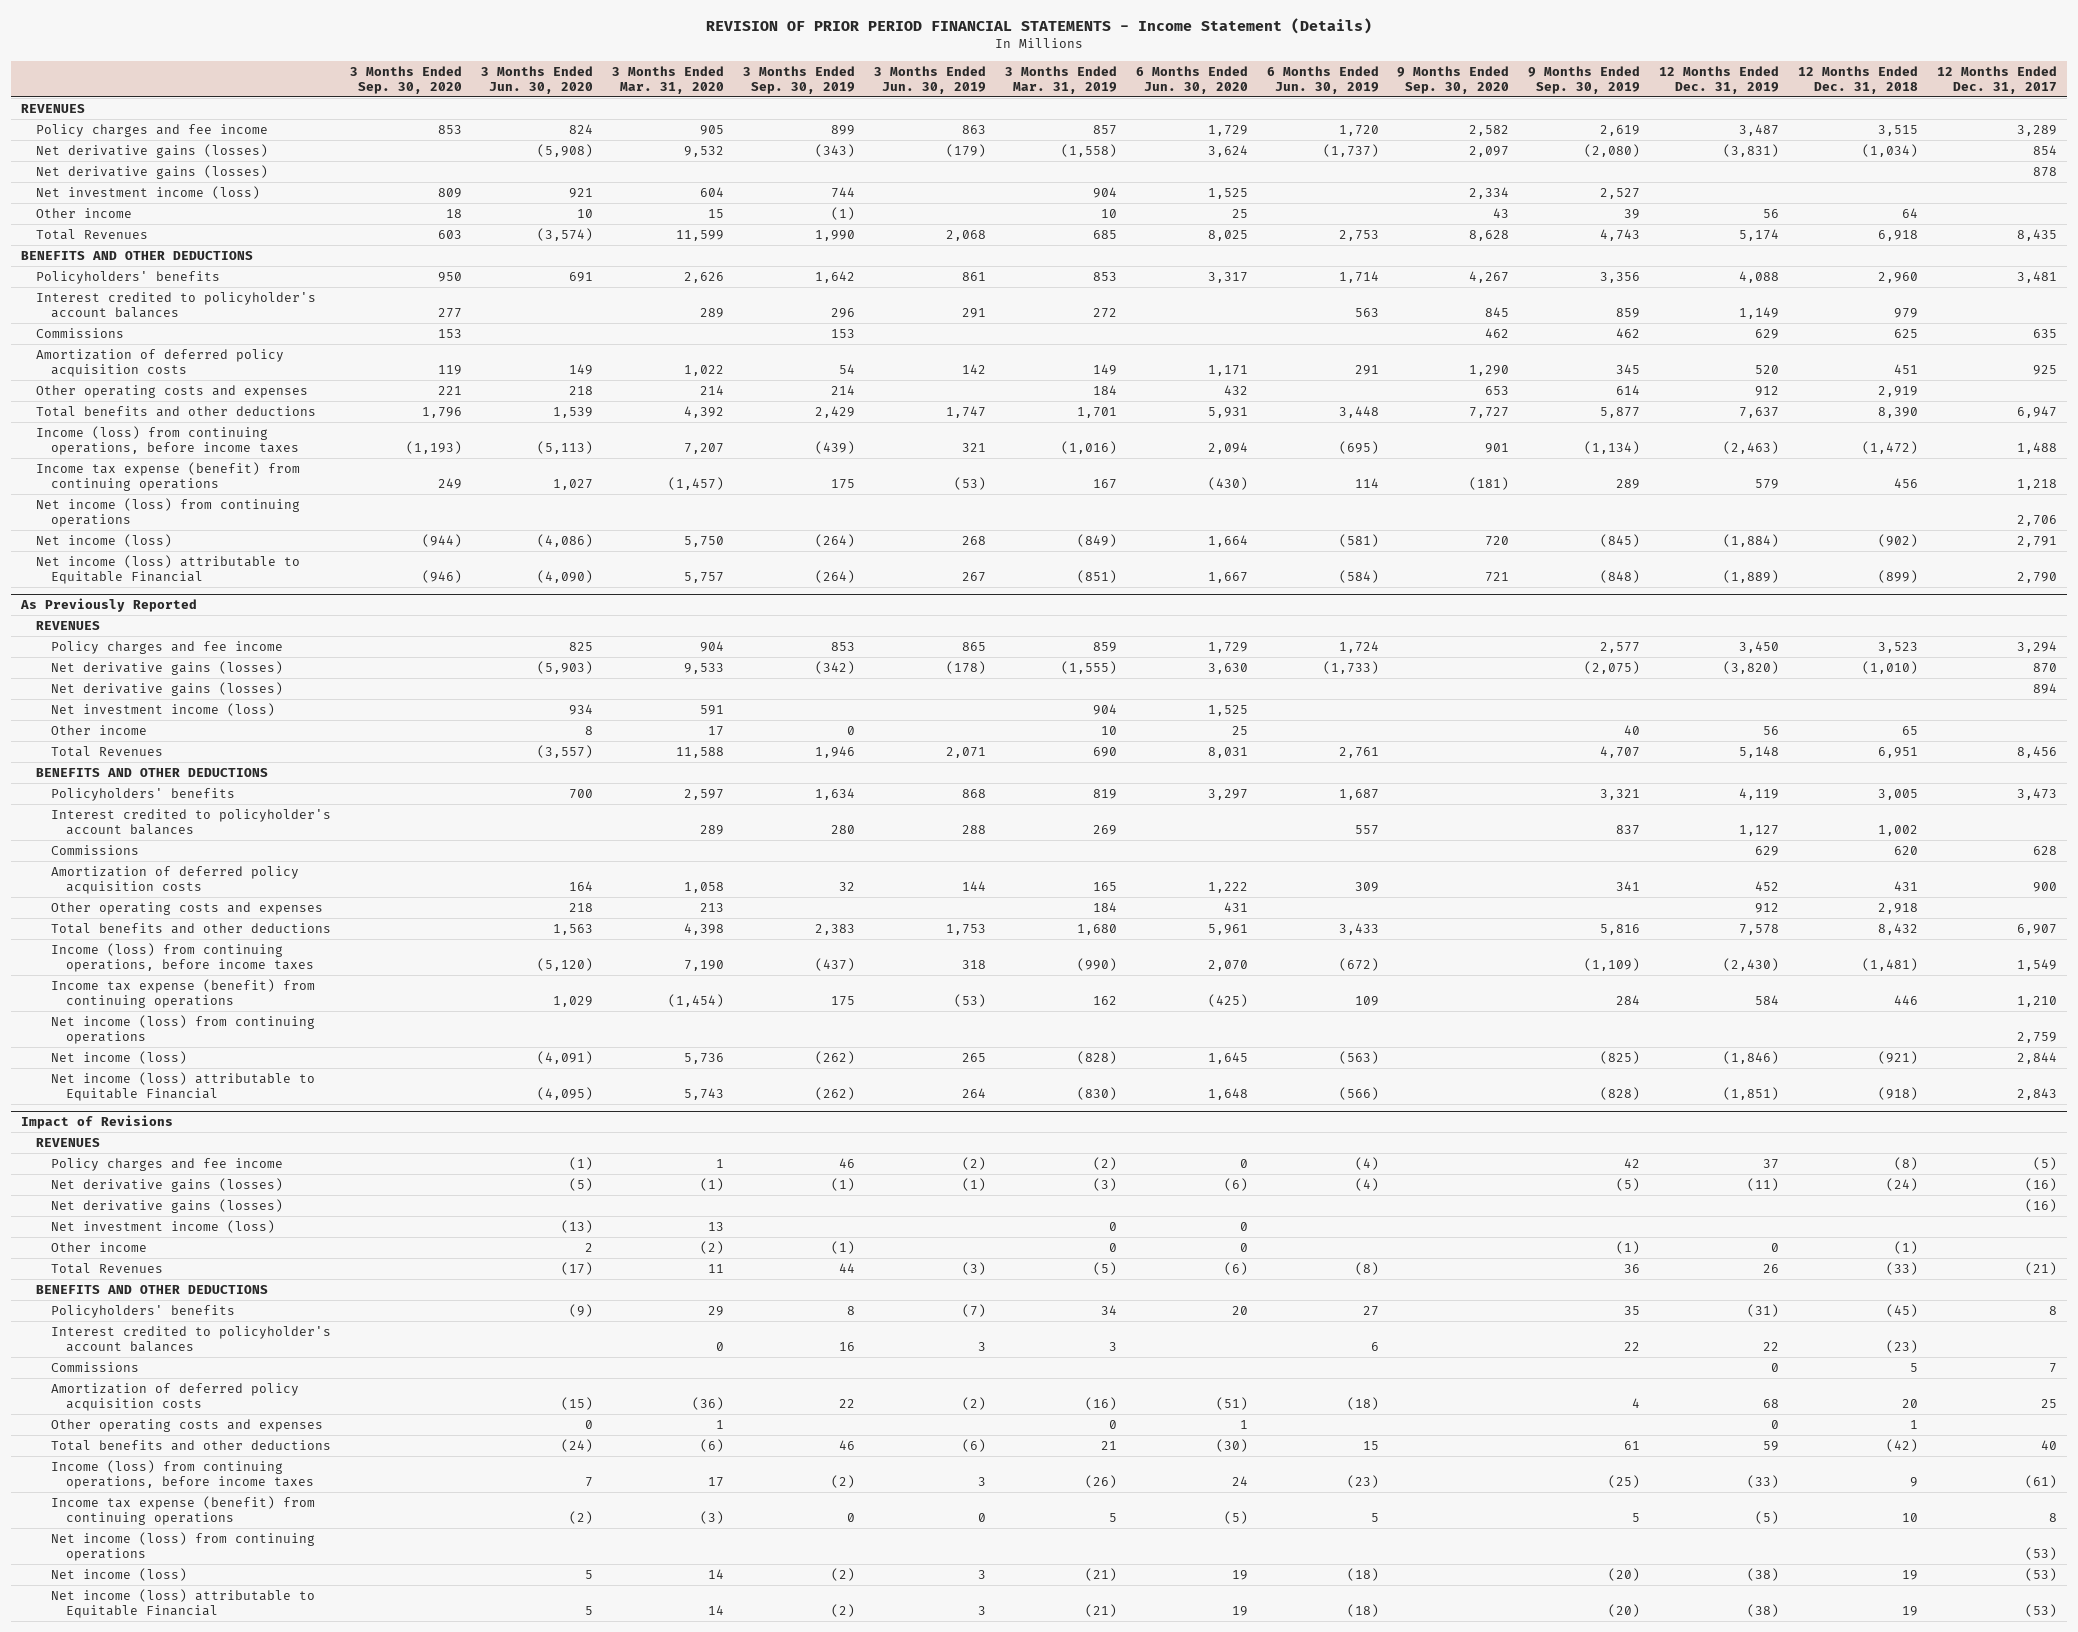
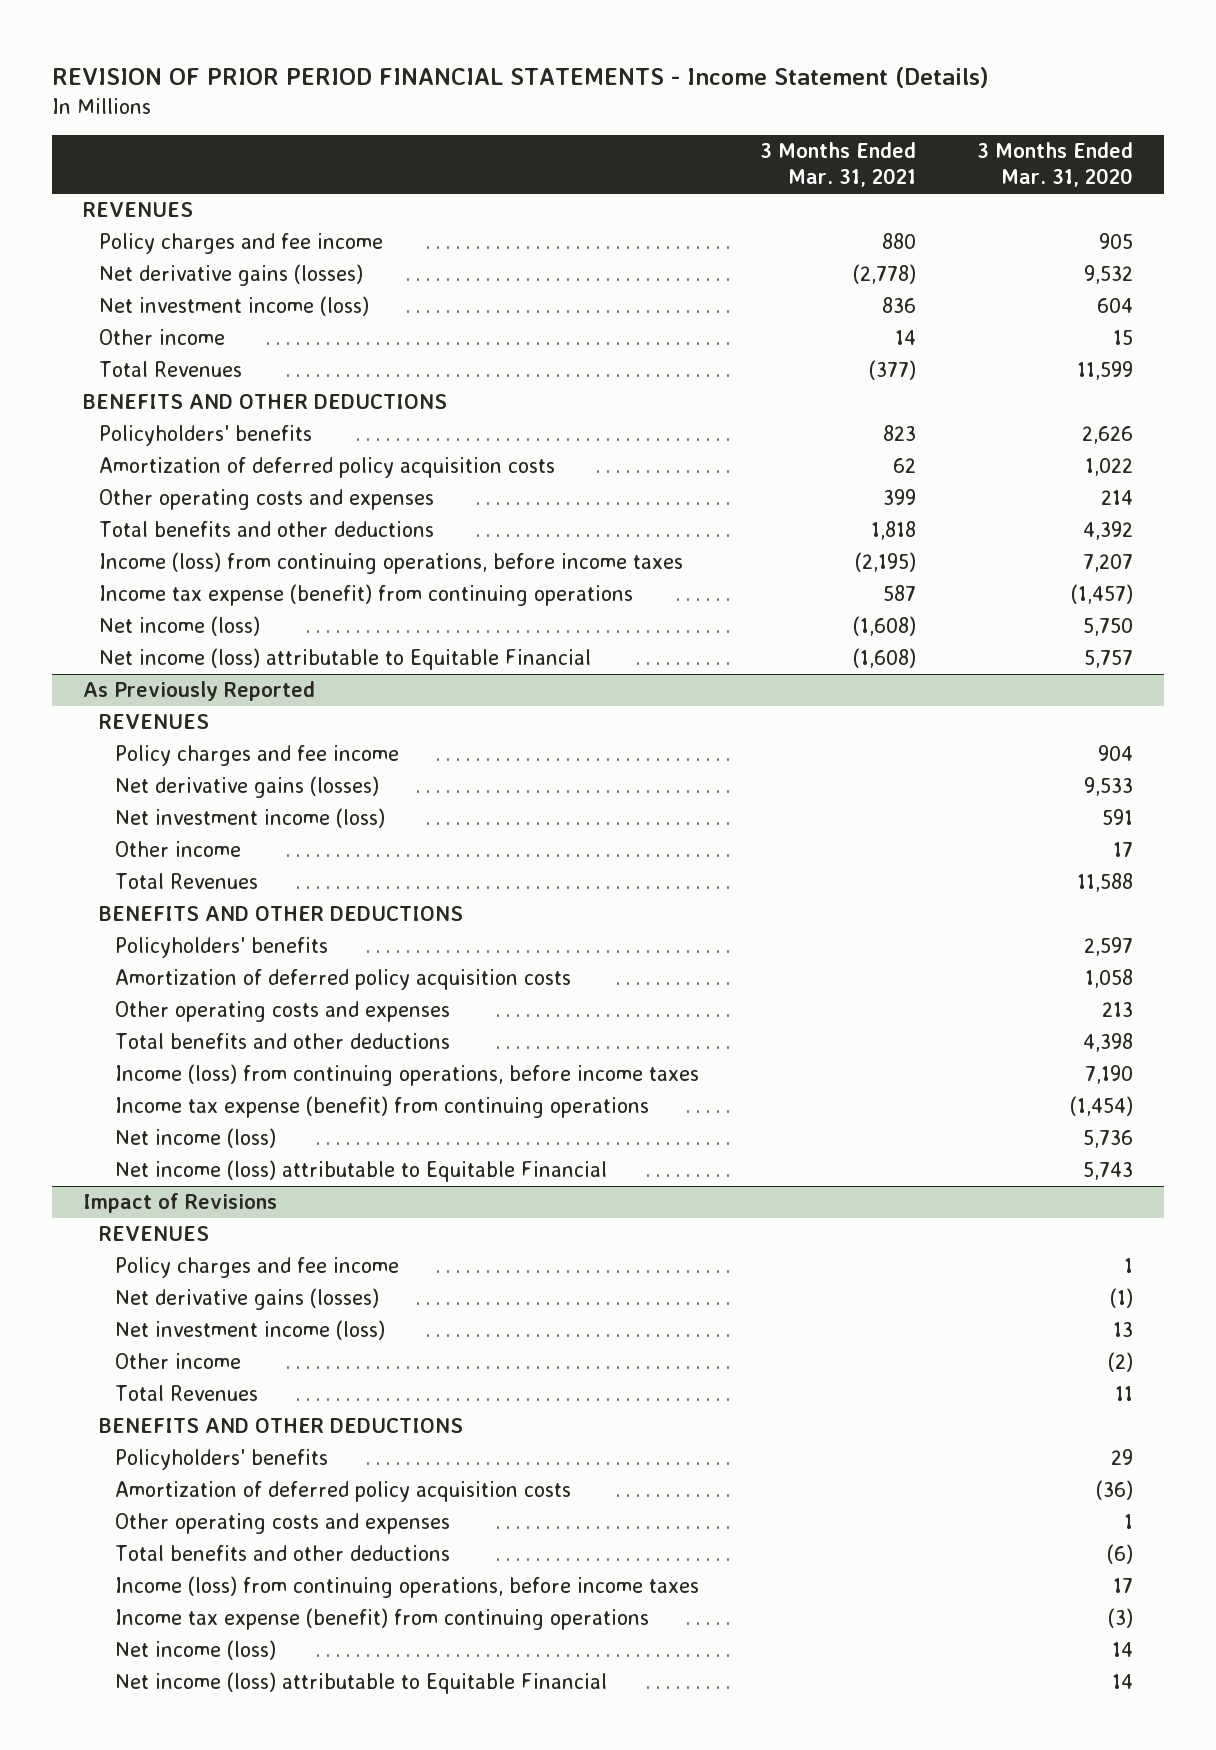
- | 3 Months Ended Sep. 30, 2020 | 3 Months Ended Jun. 30, 2020 | 3 Months Ended Mar. 31, 2020 | 3 Months Ended Sep. 30, 2019 | 3 Months Ended Jun. 30, 2019 | 3 Months Ended Mar. 31, 2019 | 6 Months Ended Jun. 30, 2020 | 6 Months Ended Jun. 30, 2019 | 9 Months Ended Sep. 30, 2020 | 9 Months Ended Sep. 30, 2019 | 12 Months Ended Dec. 31, 2019 | 12 Months Ended Dec. 31, 2018 | 12 Months Ended Dec. 31, 2017
+ | 3 Months Ended Mar. 31, 2021 | 3 Months Ended Mar. 31, 2020
- Net derivative gains (losses) | | | | | | | | | | | | | 878
- Interest credited to policyholder's account balances | 277 | | 289 | 296 | 291 | 272 | | 563 | 845 | 859 | 1,149 | 979 |
- Commissions | 153 | | | 153 | | | | | 462 | 462 | 629 | 625 | 635
- Net income (loss) from continuing operations | | | | | | | | | | | | | 2,706
@ As Previously Reported
- Net derivative gains (losses) | | | | | | | | | | | | | 894
- Interest credited to policyholder's account balances | | | 289 | 280 | 288 | 269 | | 557 | | 837 | 1,127 | 1,002 |
- Commissions | | | | | | | | | | | 629 | 620 | 628
- Net income (loss) from continuing operations | | | | | | | | | | | | | 2,759
@ Impact of Revisions
- Net derivative gains (losses) | | | | | | | | | | | | | (16)
- Interest credited to policyholder's account balances | | | 0 | 16 | 3 | 3 | | 6 | | 22 | 22 | (23) |
- Commissions | | | | | | | | | | | 0 | 5 | 7
- Net income (loss) from continuing operations | | | | | | | | | | | | | (53)

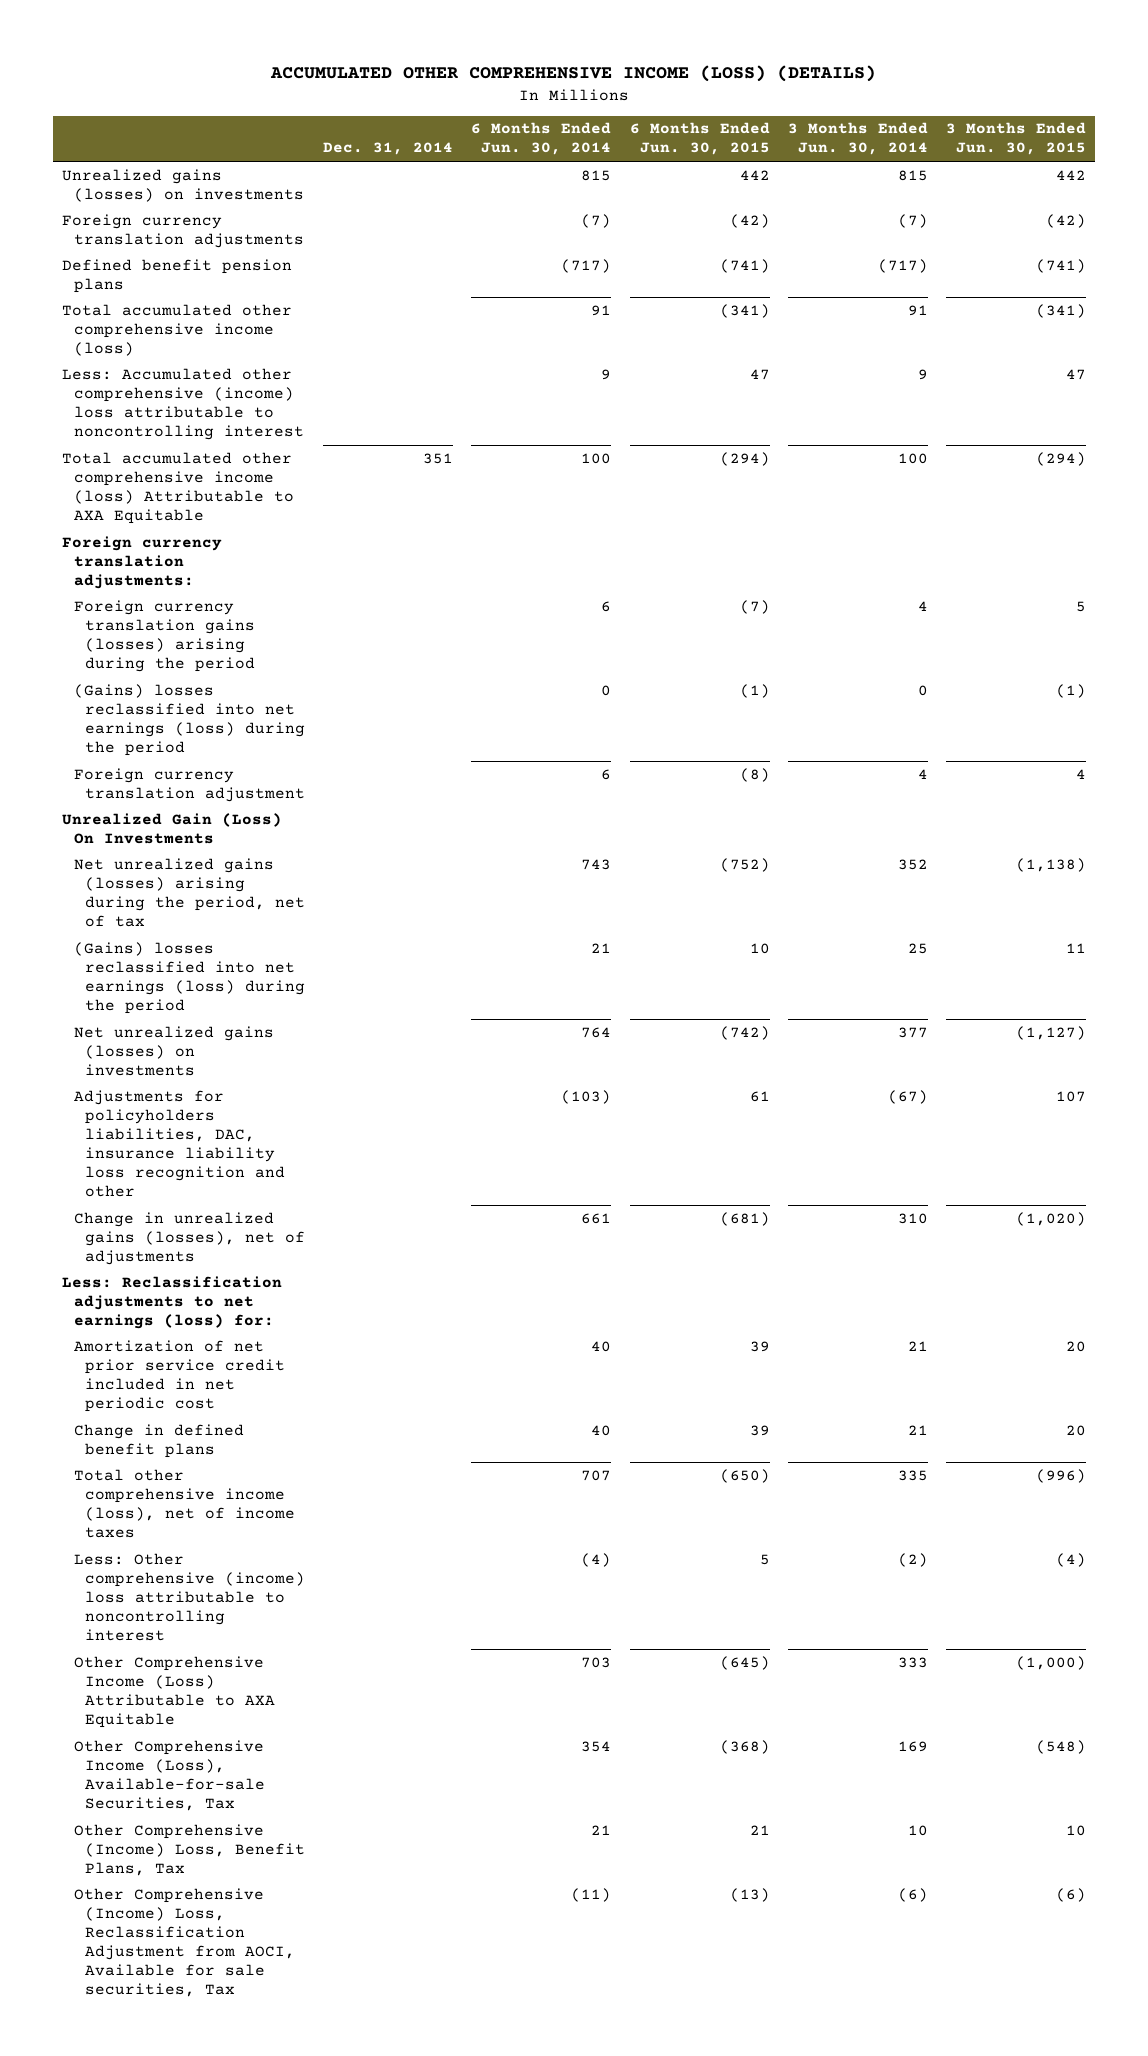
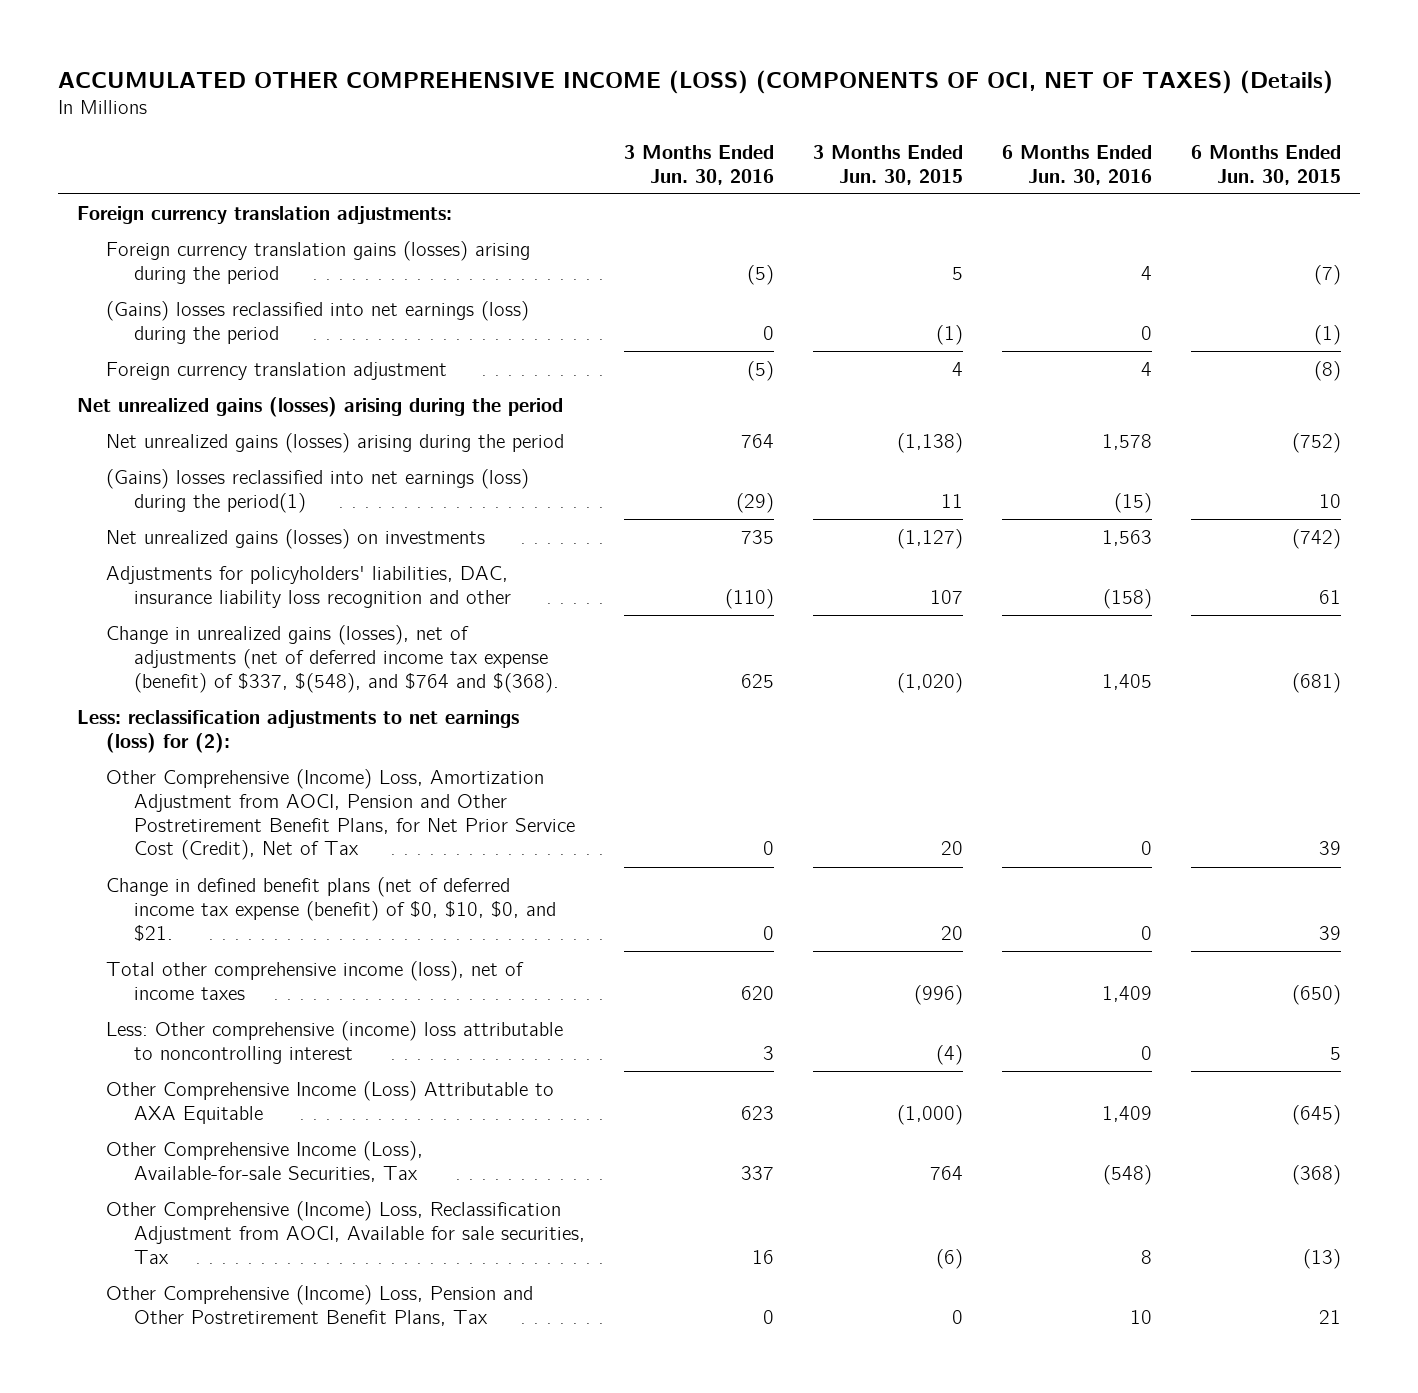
- ACCUMULATED OTHER COMPREHENSIVE INCOME (LOSS) (DETAILS)
+ ACCUMULATED OTHER COMPREHENSIVE INCOME (LOSS) (COMPONENTS OF OCI, NET OF TAXES) (Details)
- | Dec. 31, 2014 | 6 Months Ended Jun. 30, 2014 | 6 Months Ended Jun. 30, 2015 | 3 Months Ended Jun. 30, 2014 | 3 Months Ended Jun. 30, 2015
+ | 3 Months Ended Jun. 30, 2016 | 3 Months Ended Jun. 30, 2015 | 6 Months Ended Jun. 30, 2016 | 6 Months Ended Jun. 30, 2015
- Unrealized gains (losses) on investments | | 815 | 442 | 815 | 442
- Foreign currency translation adjustments | | (7) | (42) | (7) | (42)
- Defined benefit pension plans | | (717) | (741) | (717) | (741)
- Total accumulated other comprehensive income (loss) | | 91 | (341) | 91 | (341)
- Less: Accumulated other comprehensive (income) loss attributable to noncontrolling interest | | 9 | 47 | 9 | 47
- Total accumulated other comprehensive income (loss) Attributable to AXA Equitable | 351 | 100 | (294) | 100 | (294)
- Unrealized Gain (Loss) On Investments
- Net unrealized gains (losses) arising during the period, net of tax | | 743 | (752) | 352 | (1,138)
- (Gains) losses reclassified into net earnings (loss) during the period | | 21 | 10 | 25 | 11
+ Net unrealized gains (losses) arising during the period
+ Net unrealized gains (losses) arising during the period | 764 | (1,138) | 1,578 | (752)
+ (Gains) losses reclassified into net earnings (loss) during the period(1) | (29) | 11 | (15) | 10
- Adjustments for policyholders liabilities, DAC, insurance liability loss recognition and other | | (103) | 61 | (67) | 107
- Change in unrealized gains (losses), net of adjustments | | 661 | (681) | 310 | (1,020)
- Less: Reclassification adjustments to net earnings (loss) for:
- Amortization of net prior service credit included in net periodic cost | | 40 | 39 | 21 | 20
- Change in defined benefit plans | | 40 | 39 | 21 | 20
+ Adjustments for policyholders' liabilities, DAC, insurance liability loss recognition and other | (110) | 107 | (158) | 61
+ Change in unrealized gains (losses), net of adjustments (net of deferred income tax expense (benefit) of $337, $(548), and $764 and $(368). | 625 | (1,020) | 1,405 | (681)
+ Less: reclassification adjustments to net earnings (loss) for (2):
+ Other Comprehensive (Income) Loss, Amortization Adjustment from AOCI, Pension and Other Postretirement Benefit Plans, for Net Prior Service Cost (Credit), Net of Tax | 0 | 20 | 0 | 39
+ Change in defined benefit plans (net of deferred income tax expense (benefit) of $0, $10, $0, and $21. | 0 | 20 | 0 | 39
- Other Comprehensive Income (Loss), Available-for-sale Securities, Tax | | 354 | (368) | 169 | (548)
- Other Comprehensive (Income) Loss, Benefit Plans, Tax | | 21 | 21 | 10 | 10
+ Other Comprehensive Income (Loss), Available-for-sale Securities, Tax | 337 | 764 | (548) | (368)
+ Other Comprehensive (Income) Loss, Pension and Other Postretirement Benefit Plans, Tax | 0 | 0 | 10 | 21

